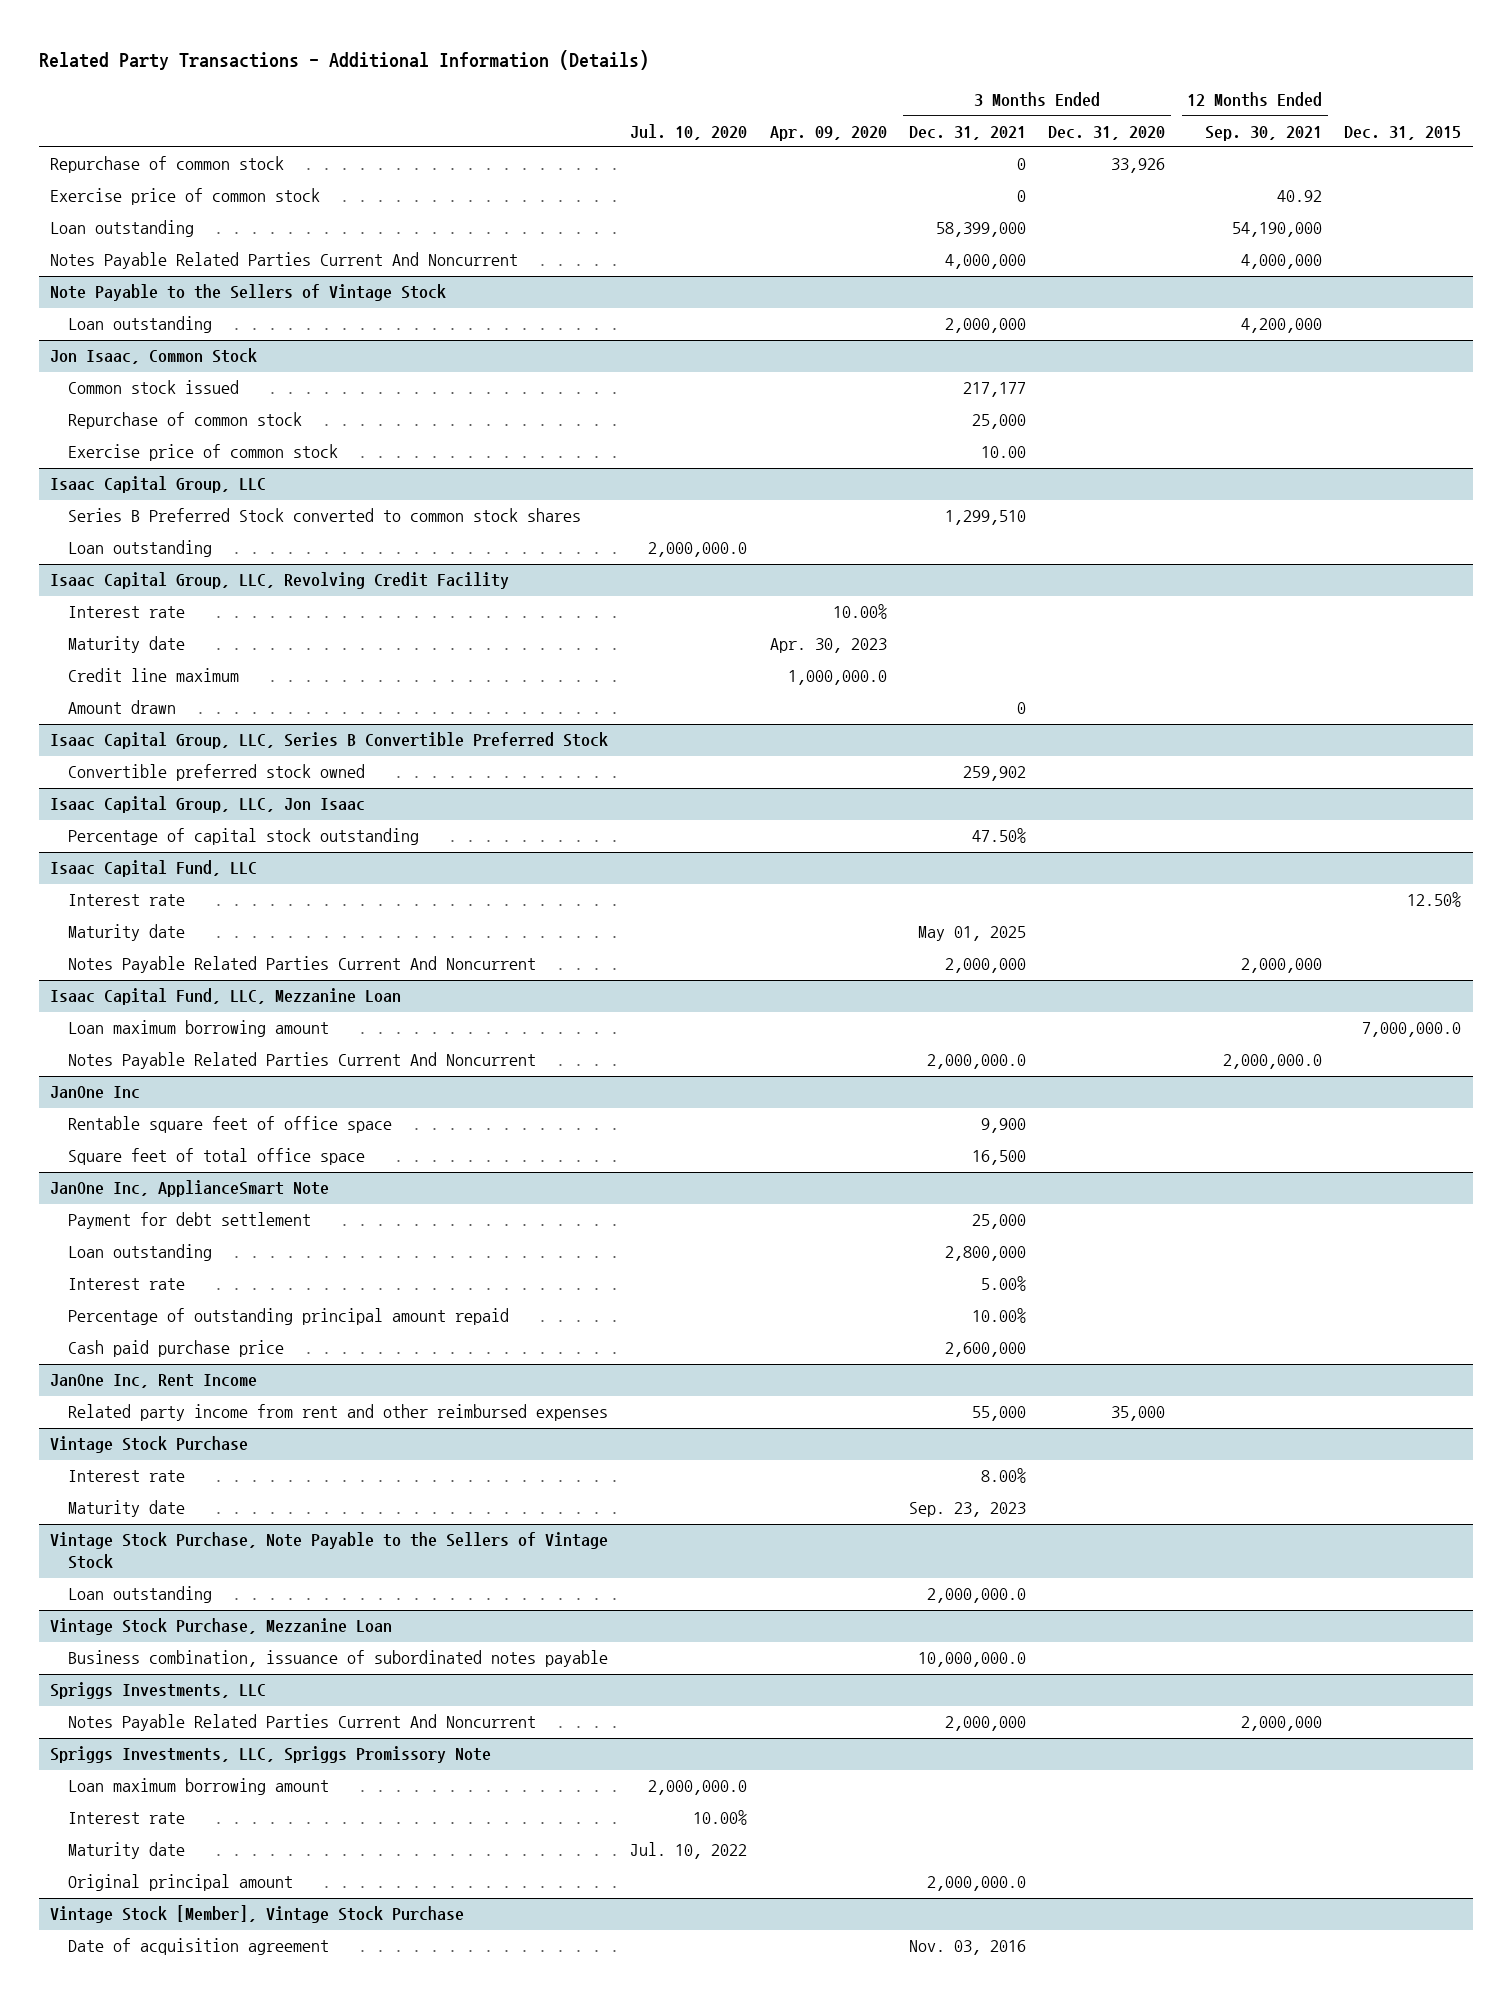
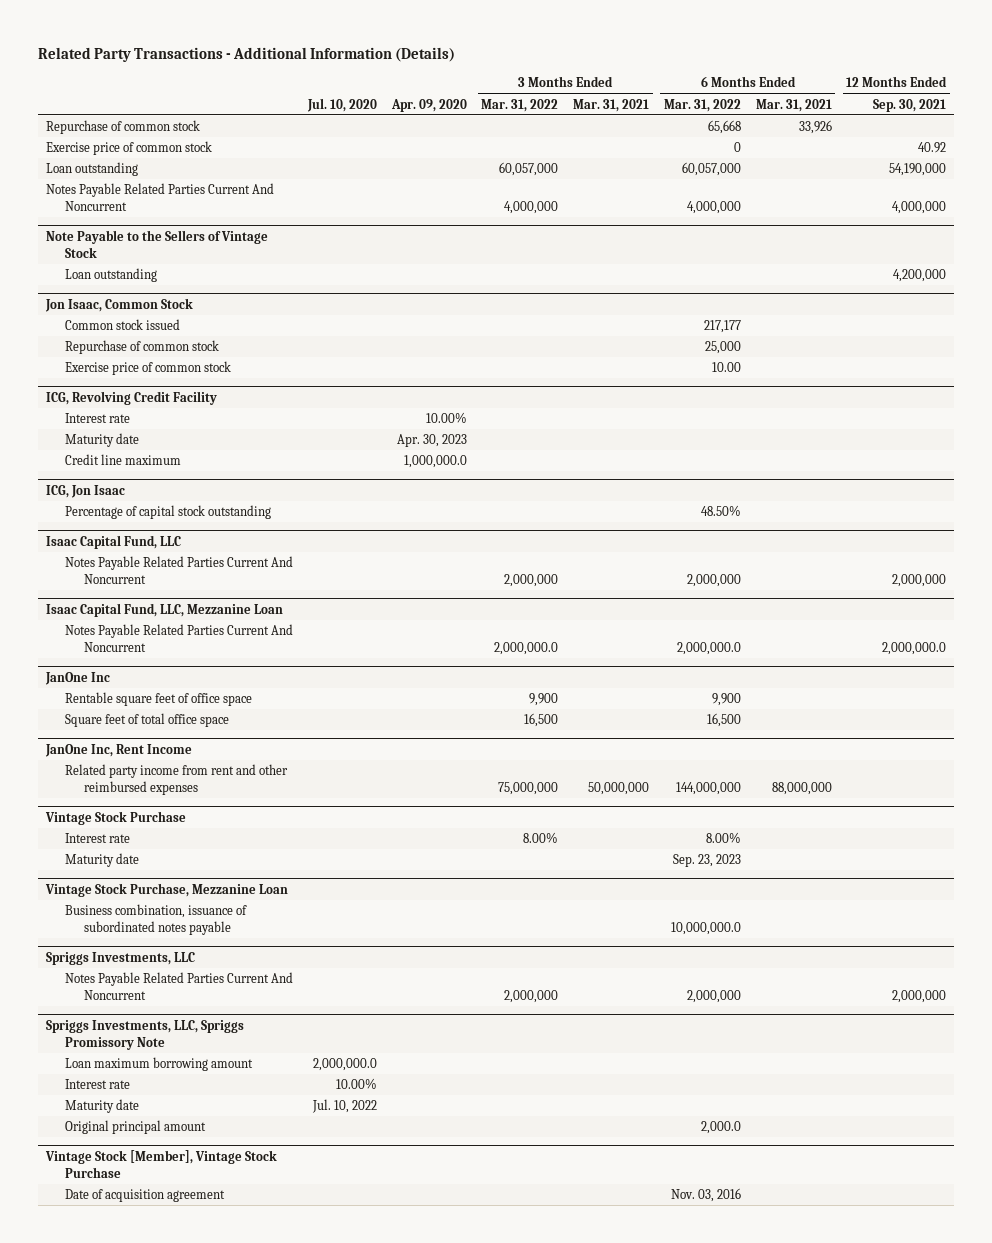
- | Jul. 10, 2020 | Apr. 09, 2020 | 3 Months Ended Dec. 31, 2021 | 3 Months Ended Dec. 31, 2020 | 12 Months Ended Sep. 30, 2021 | Dec. 31, 2015
+ | Jul. 10, 2020 | Apr. 09, 2020 | 3 Months Ended Mar. 31, 2022 | 3 Months Ended Mar. 31, 2021 | 6 Months Ended Mar. 31, 2022 | 6 Months Ended Mar. 31, 2021 | 12 Months Ended Sep. 30, 2021
- Isaac Capital Group, LLC
- Series B Preferred Stock converted to common stock shares | | | 1,299,510 | | |
- Loan outstanding | 2,000,000.0 | | | | |
- Isaac Capital Group, LLC, Revolving Credit Facility
+ ICG, Revolving Credit Facility
- Amount drawn | | | 0 | | |
- Isaac Capital Group, LLC, Series B Convertible Preferred Stock
- Convertible preferred stock owned | | | 259,902 | | |
- Isaac Capital Group, LLC, Jon Isaac
- Percentage of capital stock outstanding | | | 47.50% | | |
+ ICG, Jon Isaac
+ Percentage of capital stock outstanding | | | | | 48.50% | |
@ Isaac Capital Fund, LLC
- Interest rate | | | | | | 12.50%
- Maturity date | | | May 01, 2025 | | |
@ Isaac Capital Fund, LLC, Mezzanine Loan
- Loan maximum borrowing amount | | | | | | 7,000,000.0
- JanOne Inc, ApplianceSmart Note
- Payment for debt settlement | | | 25,000 | | |
- Loan outstanding | | | 2,800,000 | | |
- Interest rate | | | 5.00% | | |
- Percentage of outstanding principal amount repaid | | | 10.00% | | |
- Cash paid purchase price | | | 2,600,000 | | |
- Vintage Stock Purchase, Note Payable to the Sellers of Vintage Stock
- Loan outstanding | | | 2,000,000.0 | | |

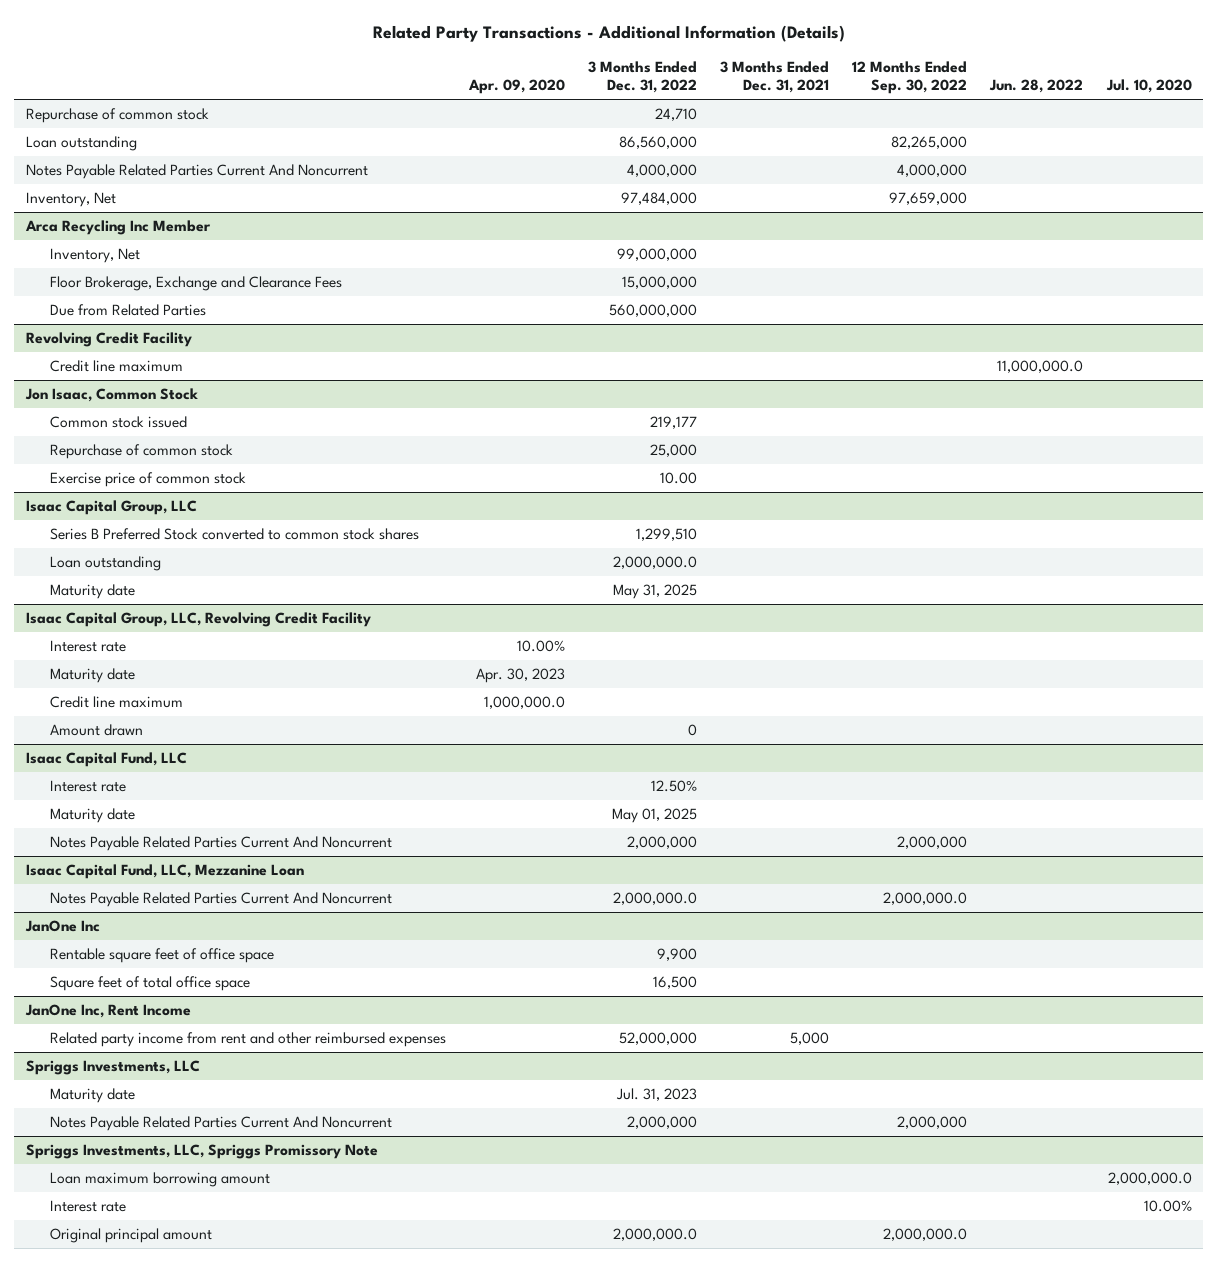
- | Jul. 10, 2020 | Apr. 09, 2020 | 3 Months Ended Mar. 31, 2022 | 3 Months Ended Mar. 31, 2021 | 6 Months Ended Mar. 31, 2022 | 6 Months Ended Mar. 31, 2021 | 12 Months Ended Sep. 30, 2021
+ | Apr. 09, 2020 | 3 Months Ended Dec. 31, 2022 | 3 Months Ended Dec. 31, 2021 | 12 Months Ended Sep. 30, 2022 | Jun. 28, 2022 | Jul. 10, 2020
- Exercise price of common stock | | | | | 0 | | 40.92
- Note Payable to the Sellers of Vintage Stock
- Loan outstanding | | | | | | | 4,200,000
+ Inventory, Net | | 97,484,000 | | 97,659,000 | |
+ Arca Recycling Inc Member
+ Inventory, Net | | 99,000,000 | | | |
+ Floor Brokerage, Exchange and Clearance Fees | | 15,000,000 | | | |
+ Due from Related Parties | | 560,000,000 | | | |
+ Revolving Credit Facility
+ Credit line maximum | | | | | 11,000,000.0 |
- ICG, Revolving Credit Facility
+ Isaac Capital Group, LLC
+ Series B Preferred Stock converted to common stock shares | | 1,299,510 | | | |
+ Loan outstanding | | 2,000,000.0 | | | |
+ Maturity date | | May 31, 2025 | | | |
+ Isaac Capital Group, LLC, Revolving Credit Facility
- ICG, Jon Isaac
- Percentage of capital stock outstanding | | | | | 48.50% | |
+ Amount drawn | | 0 | | | |
@ Isaac Capital Fund, LLC
+ Interest rate | | 12.50% | | | |
+ Maturity date | | May 01, 2025 | | | |
- Vintage Stock Purchase
- Interest rate | | | 8.00% | | 8.00% | |
- Maturity date | | | | | Sep. 23, 2023 | |
- Vintage Stock Purchase, Mezzanine Loan
- Business combination, issuance of subordinated notes payable | | | | | 10,000,000.0 | |
@ Spriggs Investments, LLC
+ Maturity date | | Jul. 31, 2023 | | | |
@ Spriggs Investments, LLC, Spriggs Promissory Note
- Maturity date | Jul. 10, 2022 | | | | | |
- Vintage Stock [Member], Vintage Stock Purchase
- Date of acquisition agreement | | | | | Nov. 03, 2016 | |

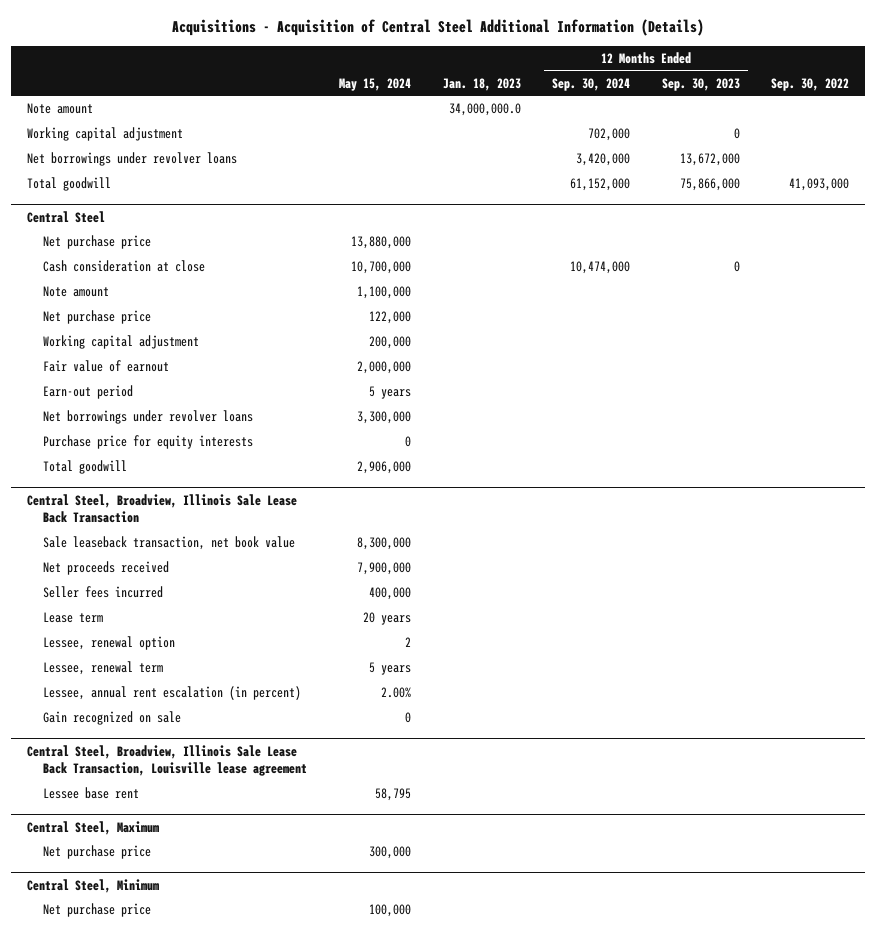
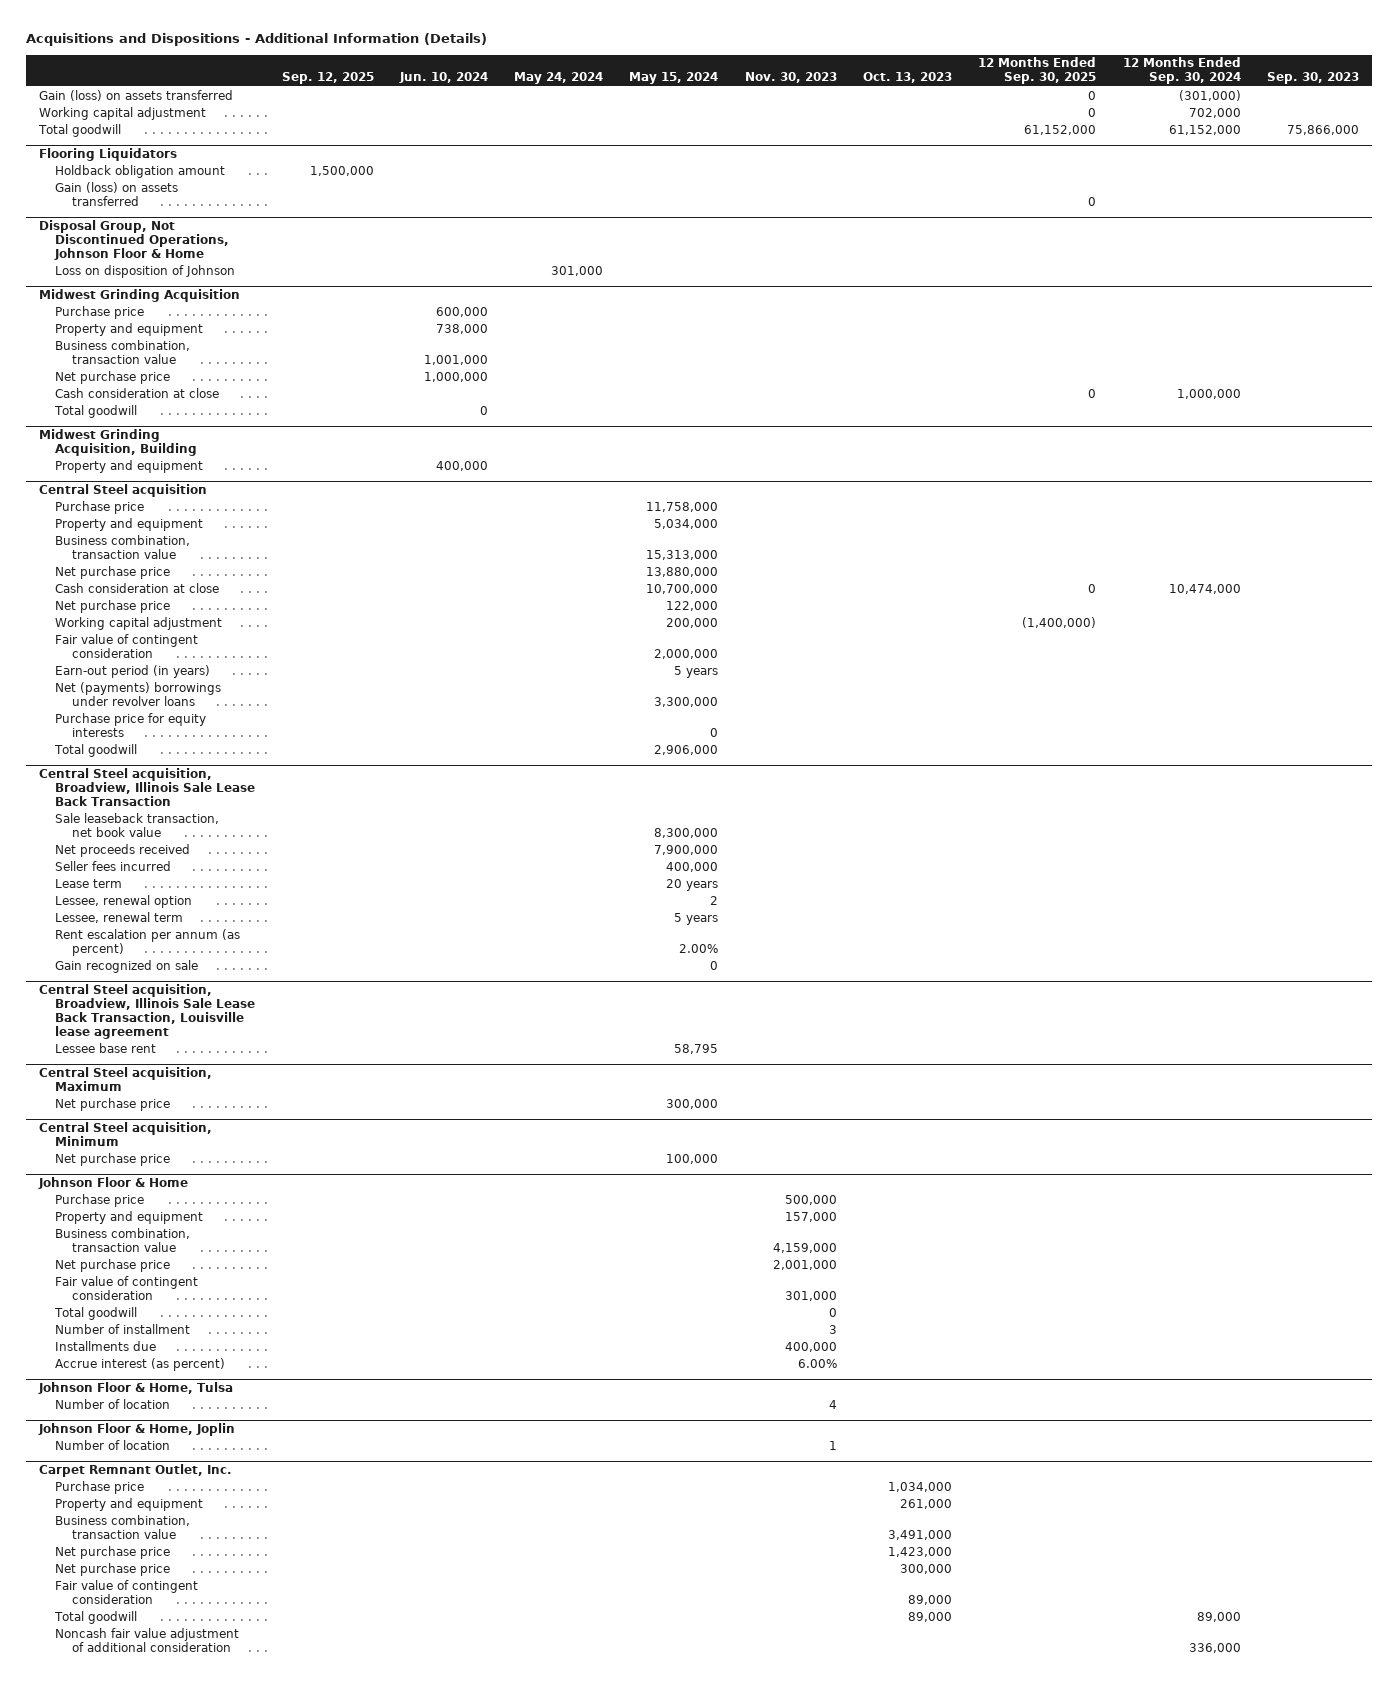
- Acquisitions - Acquisition of Central Steel Additional Information (Details)
+ Acquisitions and Dispositions - Additional Information (Details)
- | May 15, 2024 | Jan. 18, 2023 | 12 Months Ended Sep. 30, 2024 | 12 Months Ended Sep. 30, 2023 | Sep. 30, 2022
+ | Sep. 12, 2025 | Jun. 10, 2024 | May 24, 2024 | May 15, 2024 | Nov. 30, 2023 | Oct. 13, 2023 | 12 Months Ended Sep. 30, 2025 | 12 Months Ended Sep. 30, 2024 | Sep. 30, 2023
- Note amount | | 34,000,000.0 | | |
+ Gain (loss) on assets transferred | | | | | | | 0 | (301,000) |
- Net borrowings under revolver loans | | | 3,420,000 | 13,672,000 |
- Central Steel
+ Flooring Liquidators
+ Holdback obligation amount | 1,500,000 | | | | | | | |
+ Gain (loss) on assets transferred | | | | | | | 0 | |
+ Disposal Group, Not Discontinued Operations, Johnson Floor & Home
+ Loss on disposition of Johnson | | | 301,000 | | | | | |
+ Midwest Grinding Acquisition
+ Purchase price | | 600,000 | | | | | | |
+ Property and equipment | | 738,000 | | | | | | |
+ Business combination, transaction value | | 1,001,000 | | | | | | |
+ Net purchase price | | 1,000,000 | | | | | | |
+ Cash consideration at close | | | | | | | 0 | 1,000,000 |
+ Total goodwill | | 0 | | | | | | |
+ Midwest Grinding Acquisition, Building
+ Property and equipment | | 400,000 | | | | | | |
+ Central Steel acquisition
+ Purchase price | | | | 11,758,000 | | | | |
+ Property and equipment | | | | 5,034,000 | | | | |
+ Business combination, transaction value | | | | 15,313,000 | | | | |
- Note amount | 1,100,000 | | | |
- Fair value of earnout | 2,000,000 | | | |
- Earn-out period | 5 years | | | |
- Net borrowings under revolver loans | 3,300,000 | | | |
+ Fair value of contingent consideration | | | | 2,000,000 | | | | |
+ Earn-out period (in years) | | | | 5 years | | | | |
+ Net (payments) borrowings under revolver loans | | | | 3,300,000 | | | | |
- Central Steel, Broadview, Illinois Sale Lease Back Transaction
+ Central Steel acquisition, Broadview, Illinois Sale Lease Back Transaction
- Lessee, annual rent escalation (in percent) | 2.00% | | | |
+ Rent escalation per annum (as percent) | | | | 2.00% | | | | |
- Central Steel, Broadview, Illinois Sale Lease Back Transaction, Louisville lease agreement
+ Central Steel acquisition, Broadview, Illinois Sale Lease Back Transaction, Louisville lease agreement
- Central Steel, Maximum
+ Central Steel acquisition, Maximum
- Central Steel, Minimum
+ Central Steel acquisition, Minimum
+ Johnson Floor & Home
+ Purchase price | | | | | 500,000 | | | |
+ Property and equipment | | | | | 157,000 | | | |
+ Business combination, transaction value | | | | | 4,159,000 | | | |
+ Net purchase price | | | | | 2,001,000 | | | |
+ Fair value of contingent consideration | | | | | 301,000 | | | |
+ Total goodwill | | | | | 0 | | | |
+ Number of installment | | | | | 3 | | | |
+ Installments due | | | | | 400,000 | | | |
+ Accrue interest (as percent) | | | | | 6.00% | | | |
+ Johnson Floor & Home, Tulsa
+ Number of location | | | | | 4 | | | |
+ Johnson Floor & Home, Joplin
+ Number of location | | | | | 1 | | | |
+ Carpet Remnant Outlet, Inc.
+ Purchase price | | | | | | 1,034,000 | | |
+ Property and equipment | | | | | | 261,000 | | |
+ Business combination, transaction value | | | | | | 3,491,000 | | |
+ Net purchase price | | | | | | 1,423,000 | | |
+ Net purchase price | | | | | | 300,000 | | |
+ Fair value of contingent consideration | | | | | | 89,000 | | |
+ Total goodwill | | | | | | 89,000 | | 89,000 |
+ Noncash fair value adjustment of additional consideration | | | | | | | | 336,000 |

